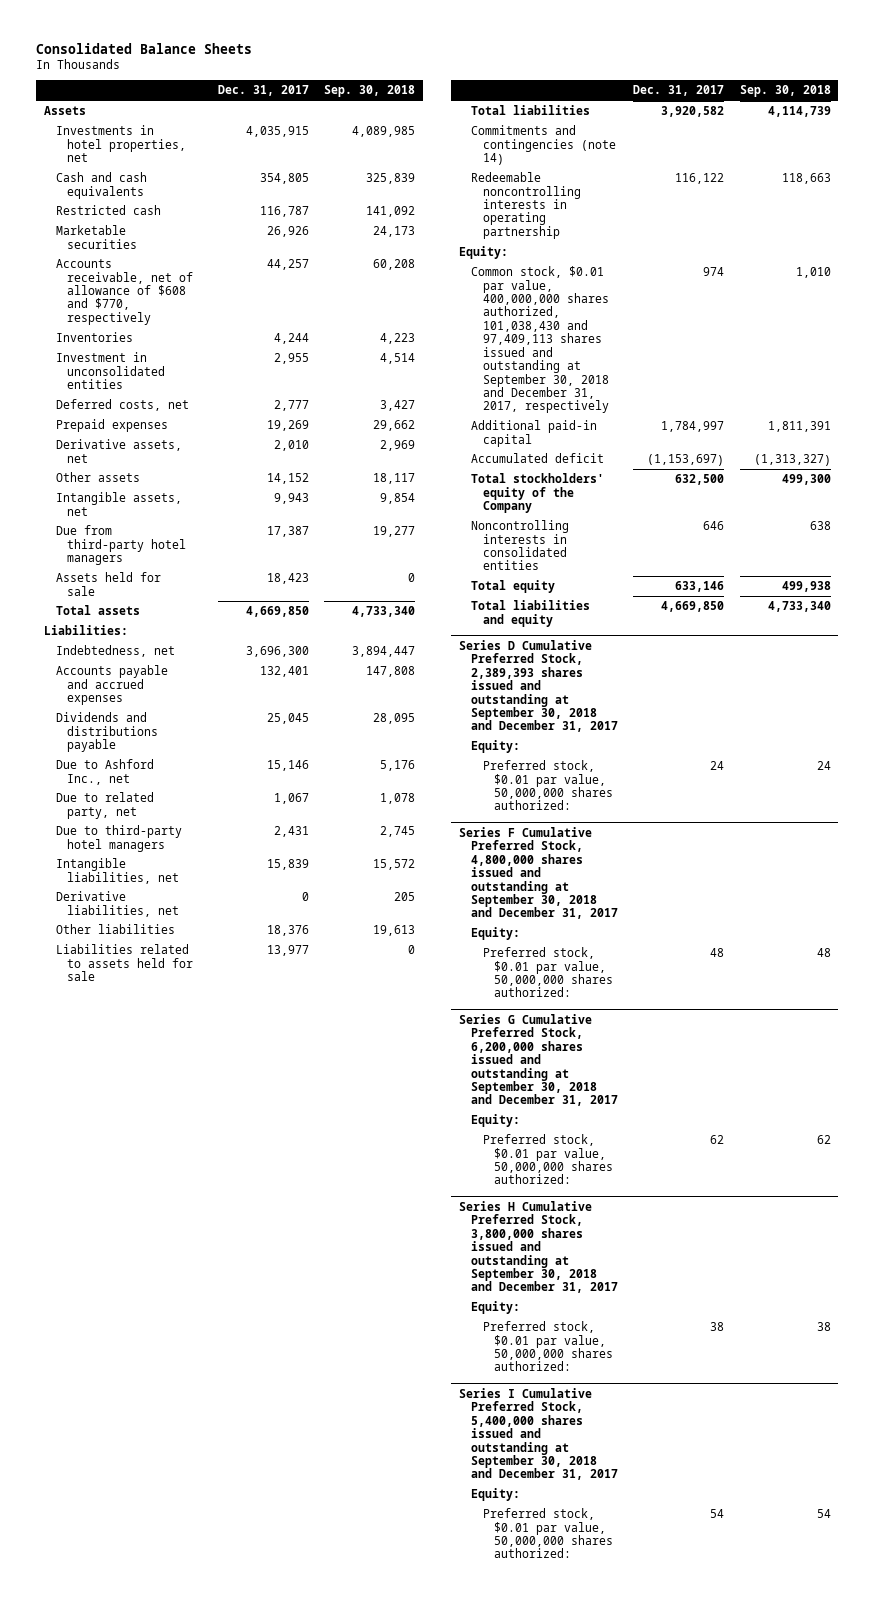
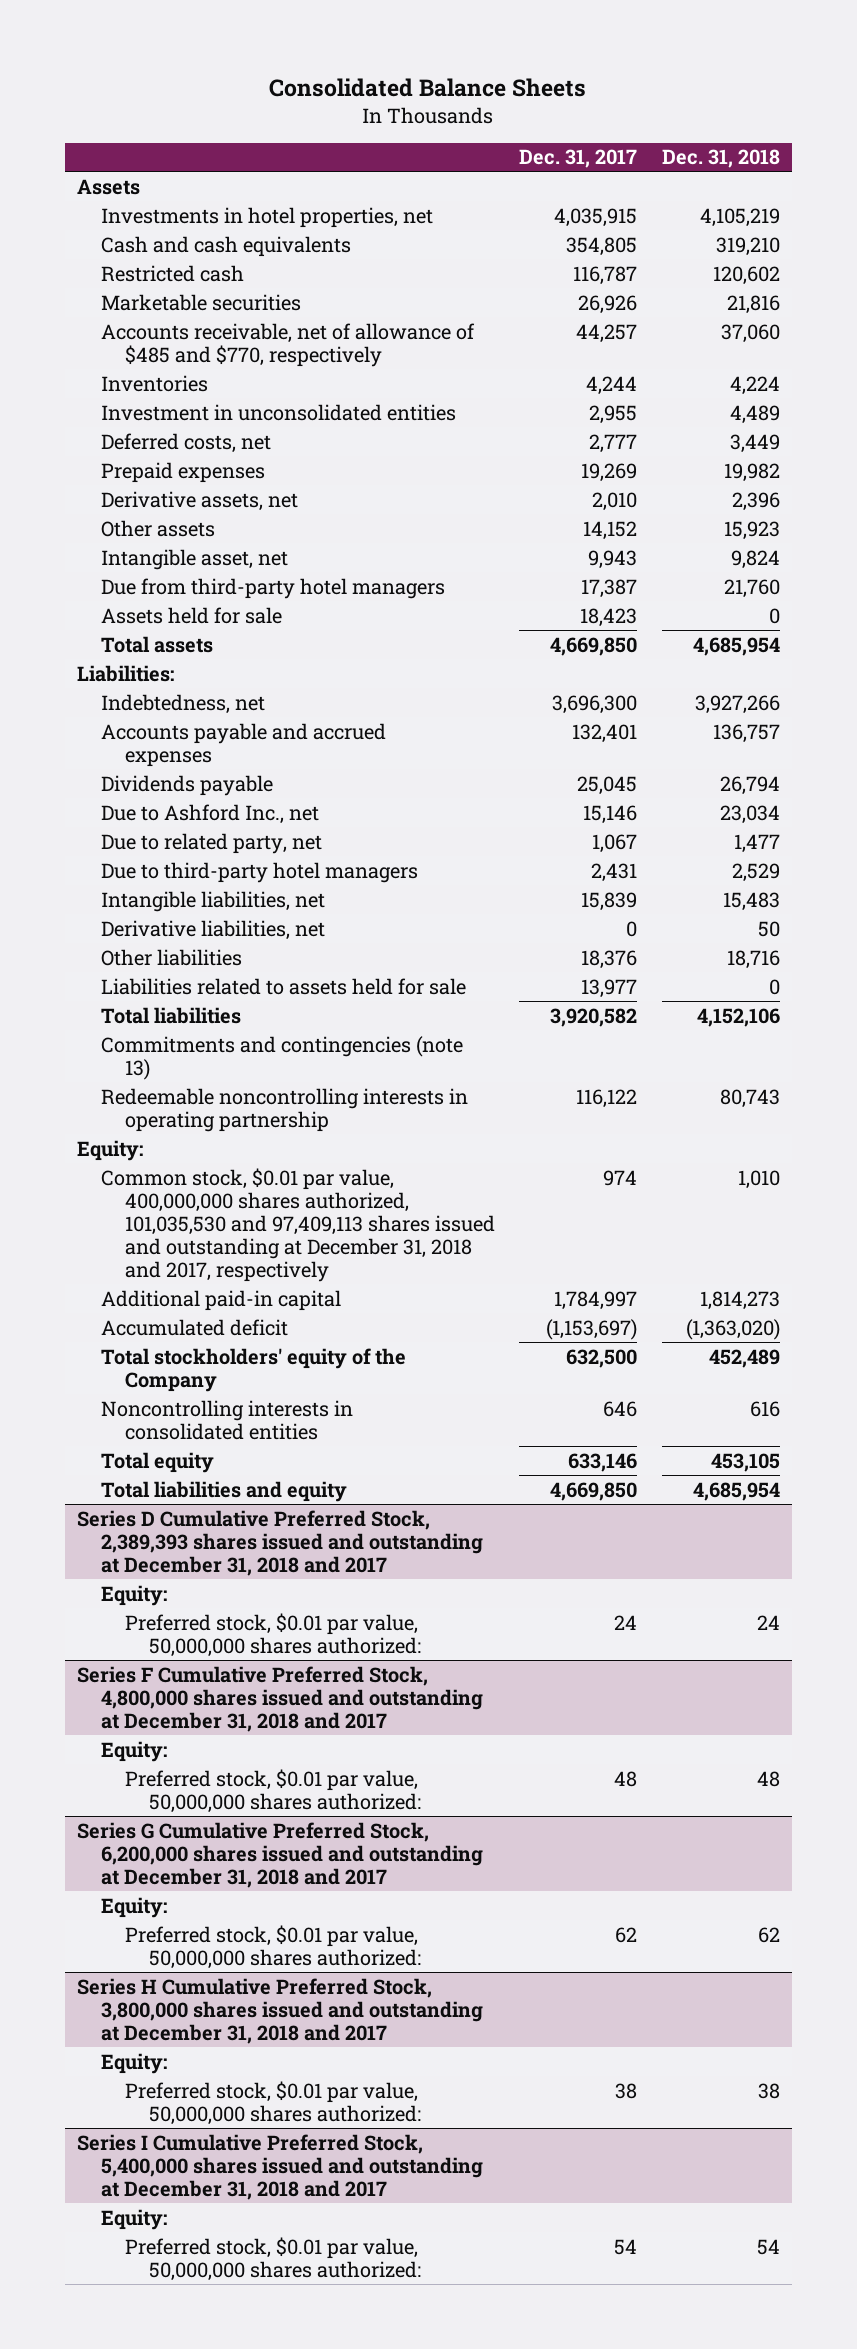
- | Dec. 31, 2017 | Sep. 30, 2018
+ | Dec. 31, 2017 | Dec. 31, 2018
- Accounts receivable, net of allowance of $608 and $770, respectively | 44,257 | 60,208
+ Accounts receivable, net of allowance of $485 and $770, respectively | 44,257 | 37,060
- Intangible assets, net | 9,943 | 9,854
+ Intangible asset, net | 9,943 | 9,824
- Dividends and distributions payable | 25,045 | 28,095
+ Dividends payable | 25,045 | 26,794
- Commitments and contingencies (note 14)
+ Commitments and contingencies (note 13)
- Common stock, $0.01 par value, 400,000,000 shares authorized, 101,038,430 and 97,409,113 shares issued and outstanding at September 30, 2018 and December 31, 2017, respectively | 974 | 1,010
+ Common stock, $0.01 par value, 400,000,000 shares authorized, 101,035,530 and 97,409,113 shares issued and outstanding at December 31, 2018 and 2017, respectively | 974 | 1,010
- Series D Cumulative Preferred Stock, 2,389,393 shares issued and outstanding at September 30, 2018 and December 31, 2017
+ Series D Cumulative Preferred Stock, 2,389,393 shares issued and outstanding at December 31, 2018 and 2017
- Series F Cumulative Preferred Stock, 4,800,000 shares issued and outstanding at September 30, 2018 and December 31, 2017
+ Series F Cumulative Preferred Stock, 4,800,000 shares issued and outstanding at December 31, 2018 and 2017
- Series G Cumulative Preferred Stock, 6,200,000 shares issued and outstanding at September 30, 2018 and December 31, 2017
+ Series G Cumulative Preferred Stock, 6,200,000 shares issued and outstanding at December 31, 2018 and 2017
- Series H Cumulative Preferred Stock, 3,800,000 shares issued and outstanding at September 30, 2018 and December 31, 2017
+ Series H Cumulative Preferred Stock, 3,800,000 shares issued and outstanding at December 31, 2018 and 2017
- Series I Cumulative Preferred Stock, 5,400,000 shares issued and outstanding at September 30, 2018 and December 31, 2017
+ Series I Cumulative Preferred Stock, 5,400,000 shares issued and outstanding at December 31, 2018 and 2017

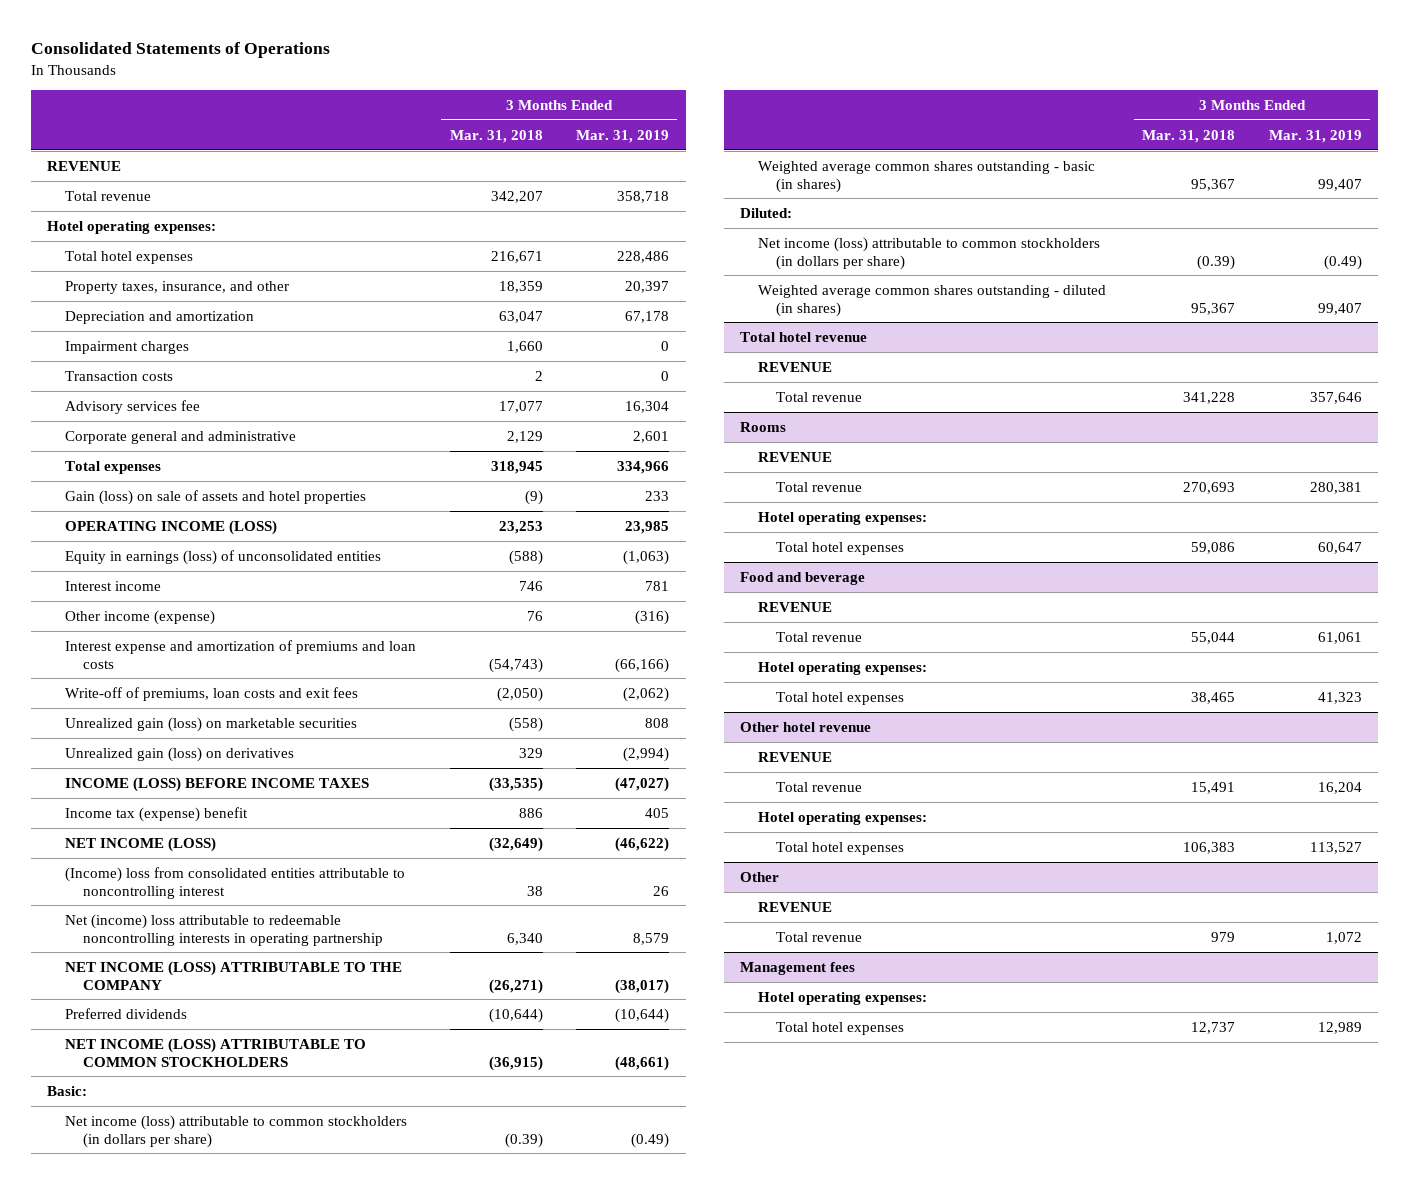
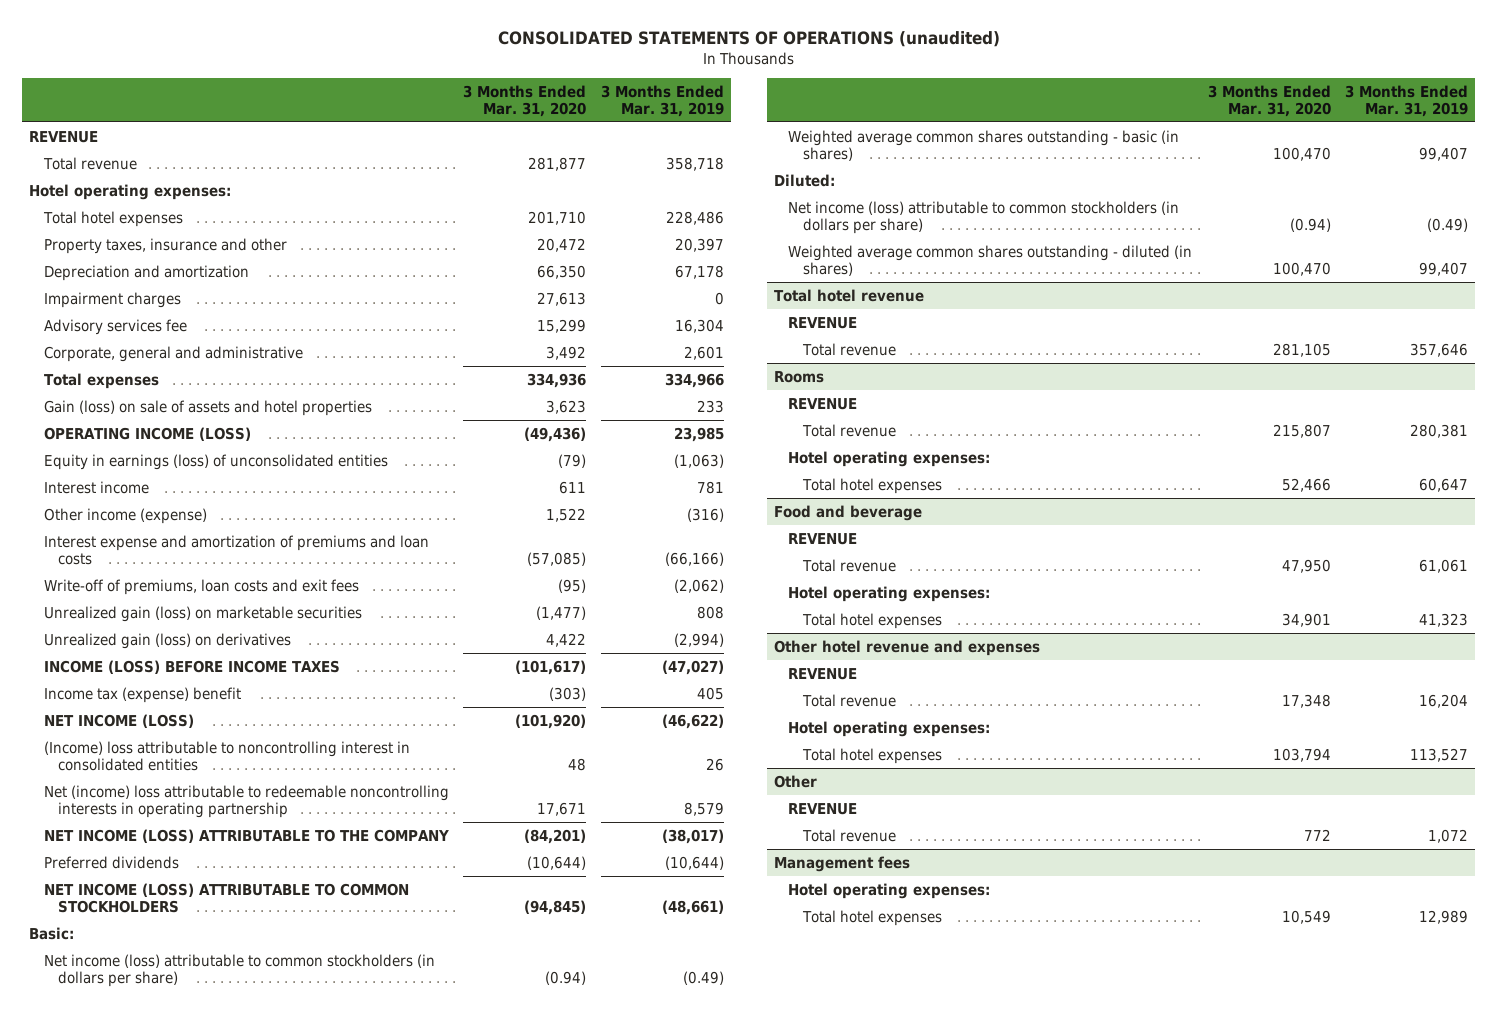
- Consolidated Statements of Operations
+ CONSOLIDATED STATEMENTS OF OPERATIONS (unaudited)
- | 3 Months Ended Mar. 31, 2018 | 3 Months Ended Mar. 31, 2019
+ | 3 Months Ended Mar. 31, 2020 | 3 Months Ended Mar. 31, 2019
- Property taxes, insurance, and other | 18,359 | 20,397
+ Property taxes, insurance and other | 20,472 | 20,397
- Transaction costs | 2 | 0
- Corporate general and administrative | 2,129 | 2,601
+ Corporate, general and administrative | 3,492 | 2,601
- (Income) loss from consolidated entities attributable to noncontrolling interest | 38 | 26
+ (Income) loss attributable to noncontrolling interest in consolidated entities | 48 | 26
- Other hotel revenue
+ Other hotel revenue and expenses

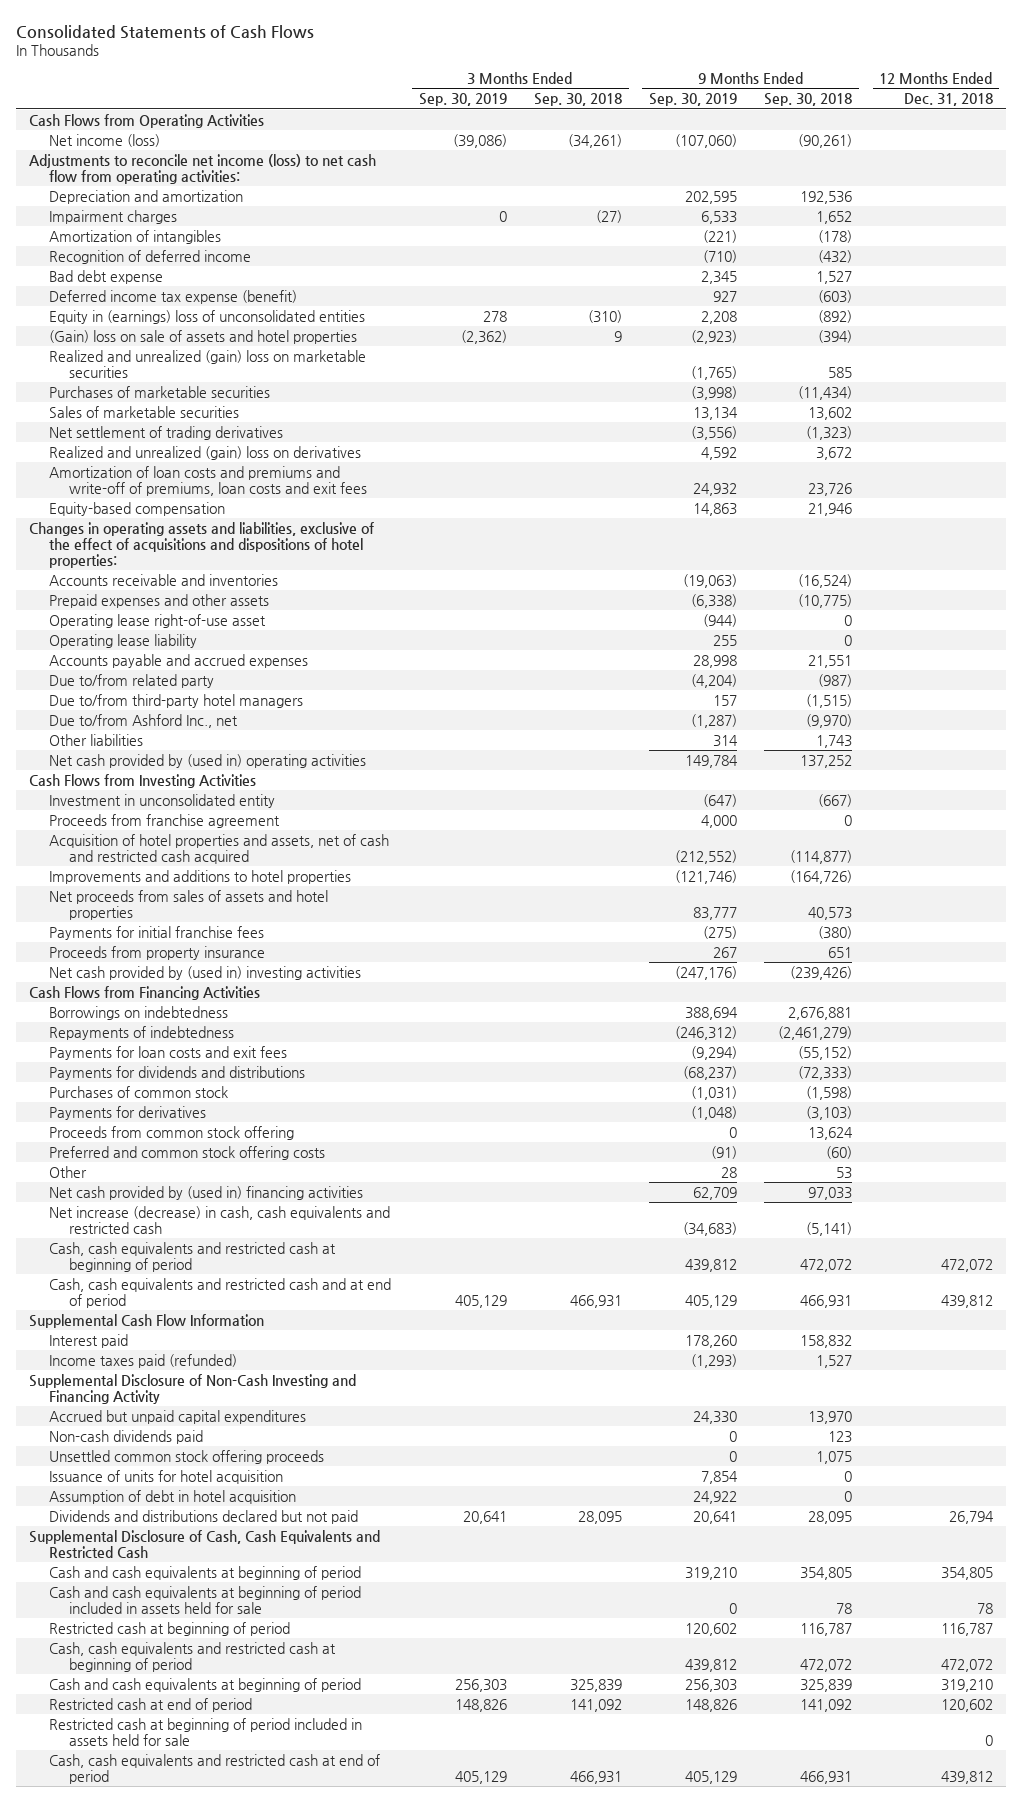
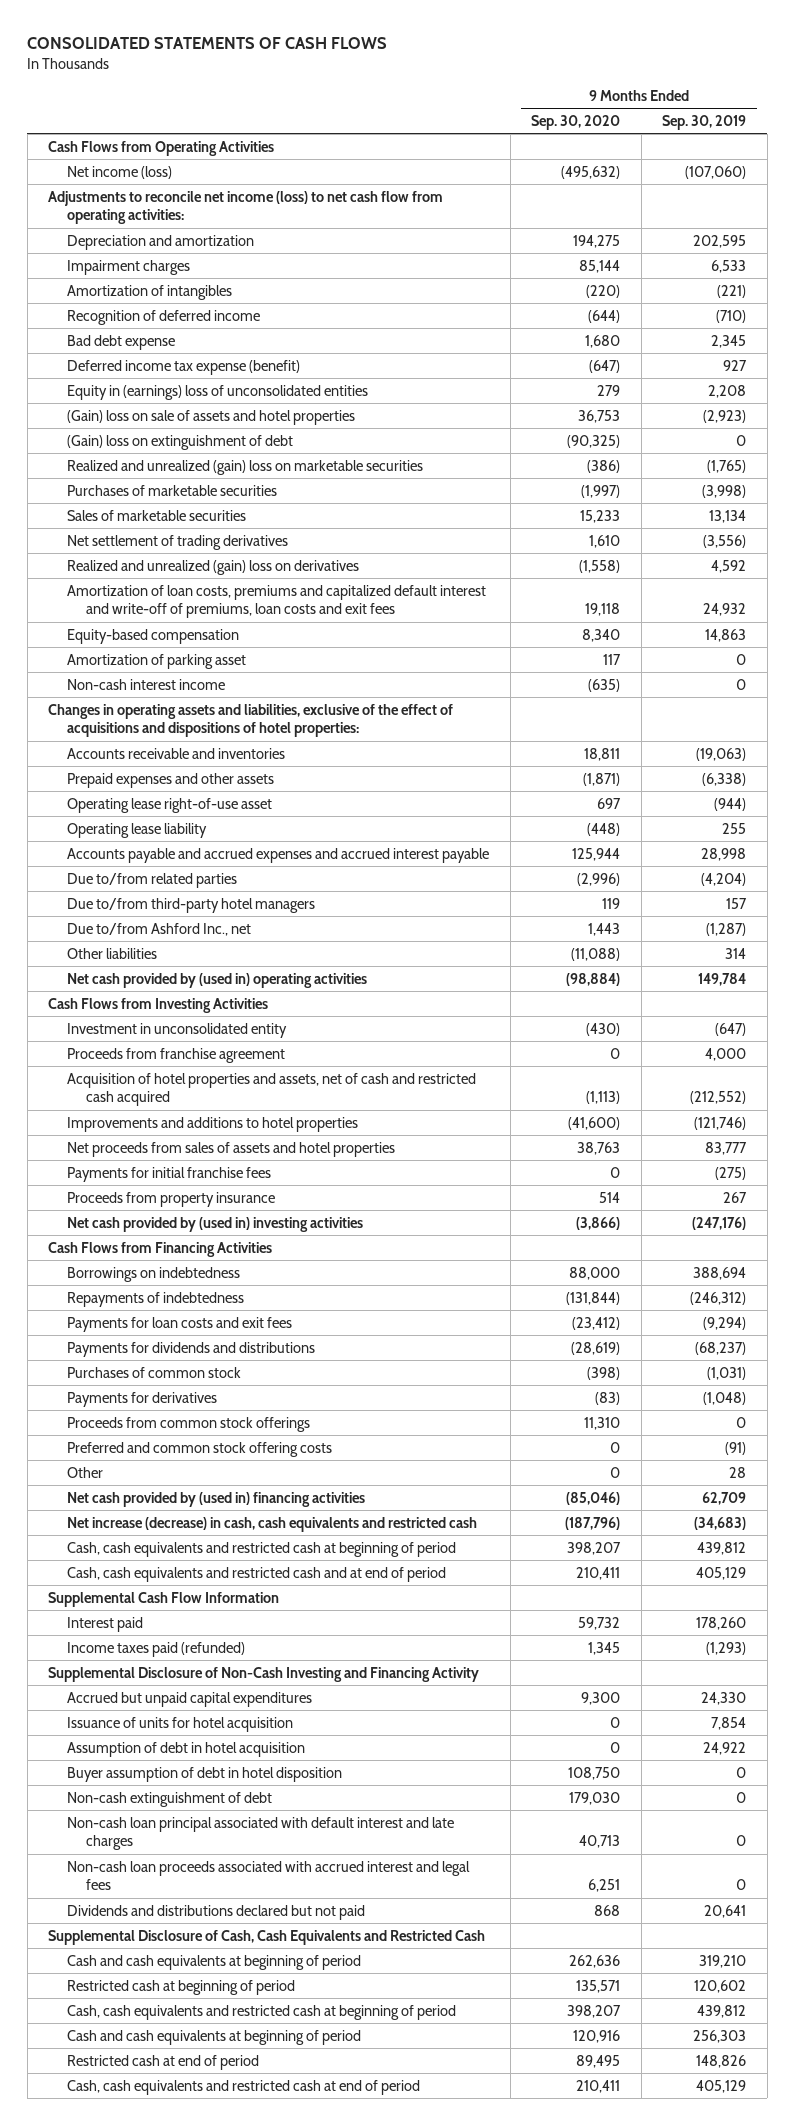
- Consolidated Statements of Cash Flows
+ CONSOLIDATED STATEMENTS OF CASH FLOWS
- | 3 Months Ended Sep. 30, 2019 | 3 Months Ended Sep. 30, 2018 | 9 Months Ended Sep. 30, 2019 | 9 Months Ended Sep. 30, 2018 | 12 Months Ended Dec. 31, 2018
+ | 9 Months Ended Sep. 30, 2020 | 9 Months Ended Sep. 30, 2019
+ (Gain) loss on extinguishment of debt | (90,325) | 0
- Amortization of loan costs and premiums and write-off of premiums, loan costs and exit fees | | | 24,932 | 23,726 |
+ Amortization of loan costs, premiums and capitalized default interest and write-off of premiums, loan costs and exit fees | 19,118 | 24,932
+ Amortization of parking asset | 117 | 0
+ Non-cash interest income | (635) | 0
- Accounts payable and accrued expenses | | | 28,998 | 21,551 |
- Due to/from related party | | | (4,204) | (987) |
+ Accounts payable and accrued expenses and accrued interest payable | 125,944 | 28,998
+ Due to/from related parties | (2,996) | (4,204)
- Proceeds from common stock offering | | | 0 | 13,624 |
+ Proceeds from common stock offerings | 11,310 | 0
- Non-cash dividends paid | | | 0 | 123 |
- Unsettled common stock offering proceeds | | | 0 | 1,075 |
+ Buyer assumption of debt in hotel disposition | 108,750 | 0
+ Non-cash extinguishment of debt | 179,030 | 0
+ Non-cash loan principal associated with default interest and late charges | 40,713 | 0
+ Non-cash loan proceeds associated with accrued interest and legal fees | 6,251 | 0
- Cash and cash equivalents at beginning of period included in assets held for sale | | | 0 | 78 | 78
- Restricted cash at beginning of period included in assets held for sale | | | | | 0

